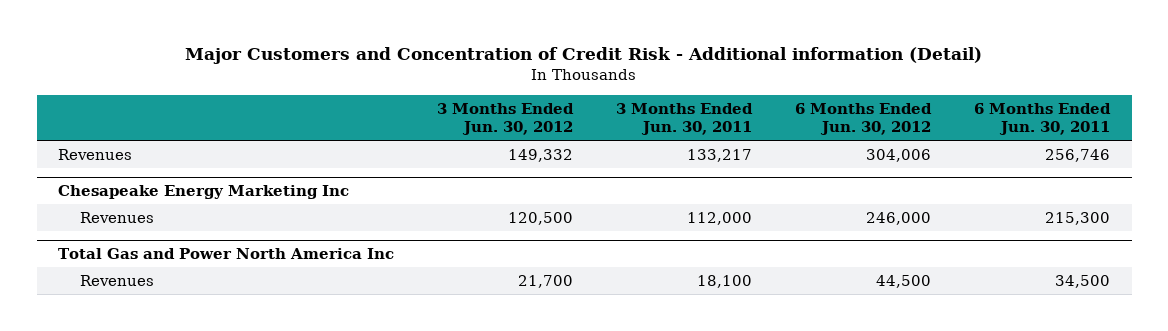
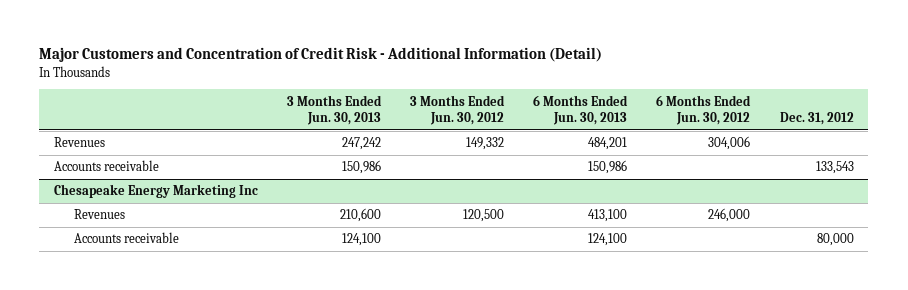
- Major Customers and Concentration of Credit Risk - Additional information (Detail)
+ Major Customers and Concentration of Credit Risk - Additional Information (Detail)
- | 3 Months Ended Jun. 30, 2012 | 3 Months Ended Jun. 30, 2011 | 6 Months Ended Jun. 30, 2012 | 6 Months Ended Jun. 30, 2011
+ | 3 Months Ended Jun. 30, 2013 | 3 Months Ended Jun. 30, 2012 | 6 Months Ended Jun. 30, 2013 | 6 Months Ended Jun. 30, 2012 | Dec. 31, 2012
+ Accounts receivable | 150,986 | | 150,986 | | 133,543
- Total Gas and Power North America Inc
- Revenues | 21,700 | 18,100 | 44,500 | 34,500
@ Chesapeake Energy Marketing Inc
+ Accounts receivable | 124,100 | | 124,100 | | 80,000

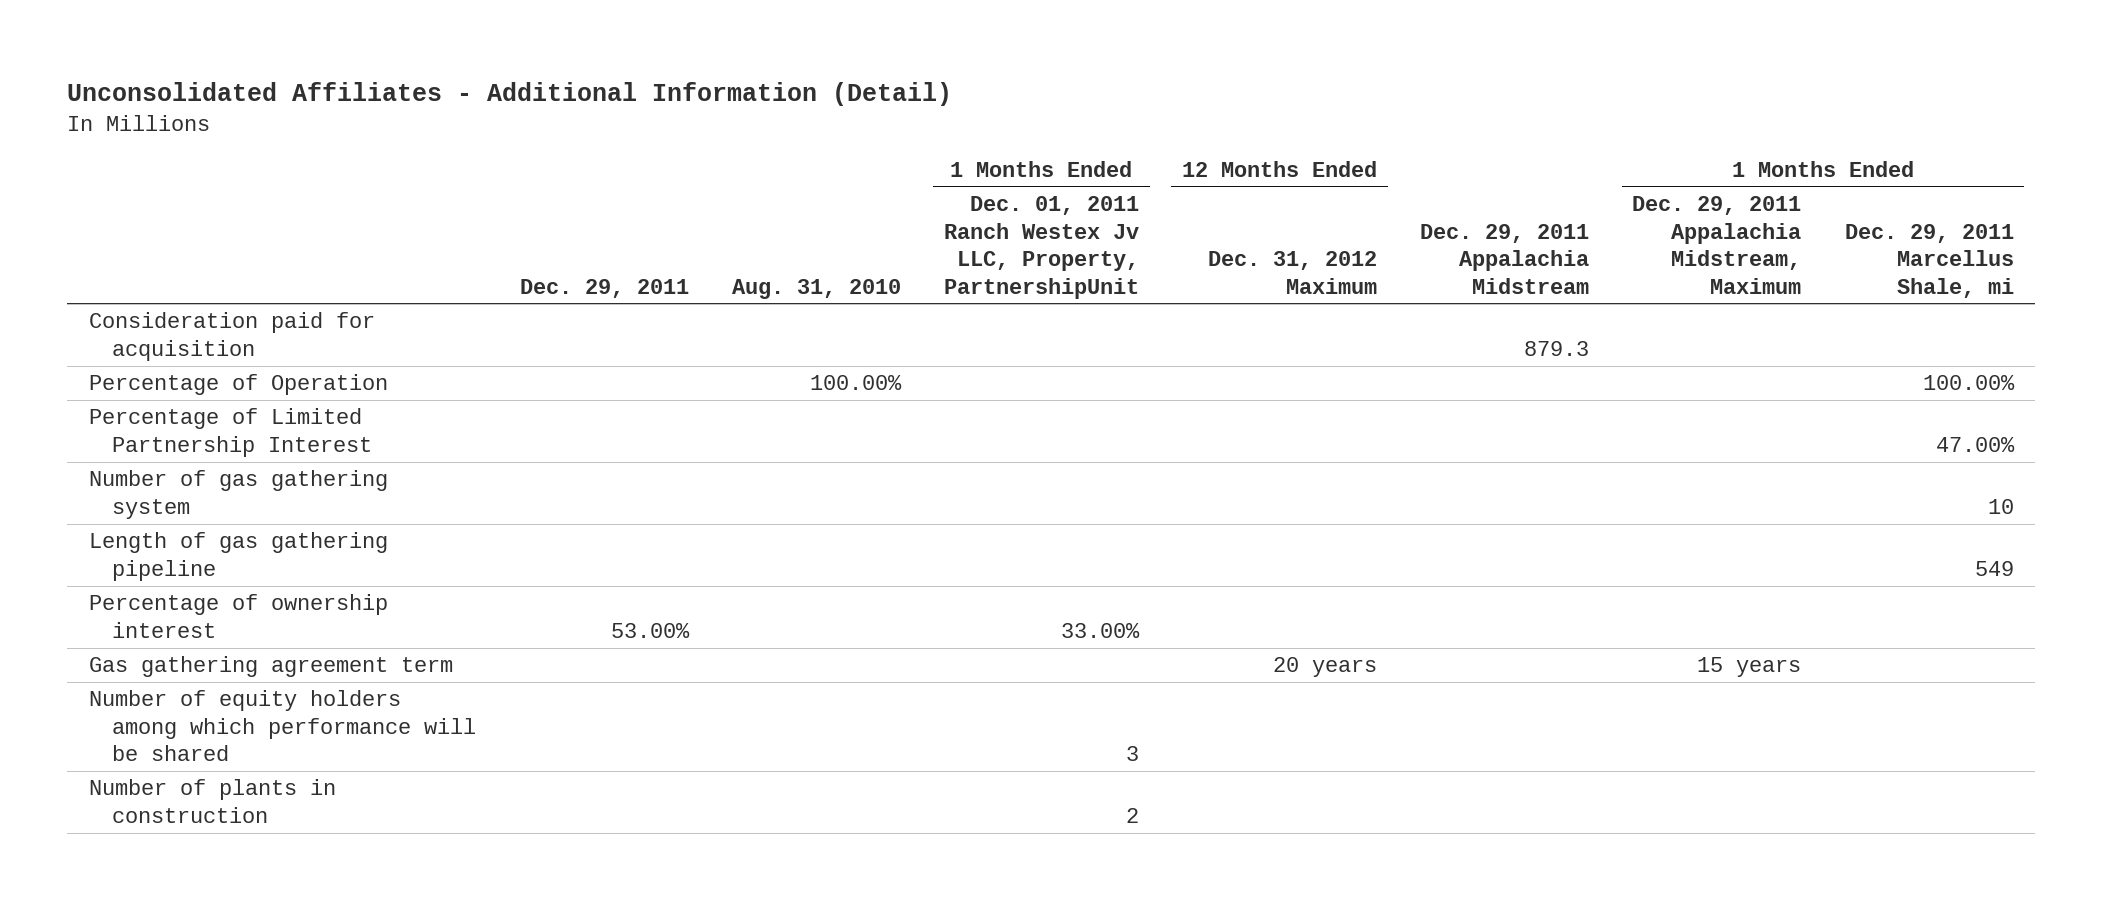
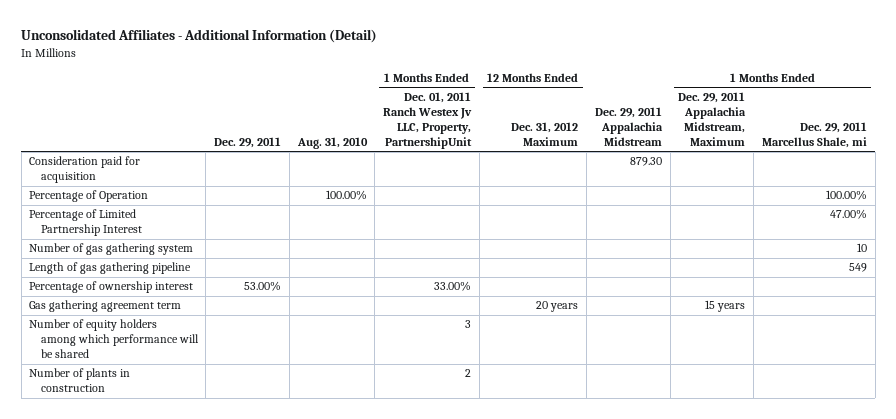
- Consideration paid for acquisition | | | | | 879.3 | |
+ Consideration paid for acquisition | | | | | 879.30 | |

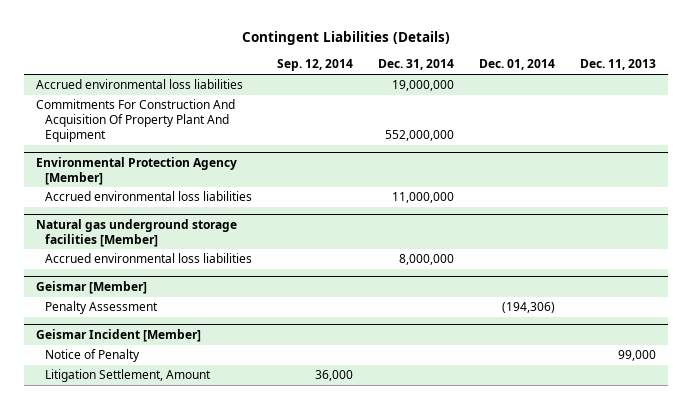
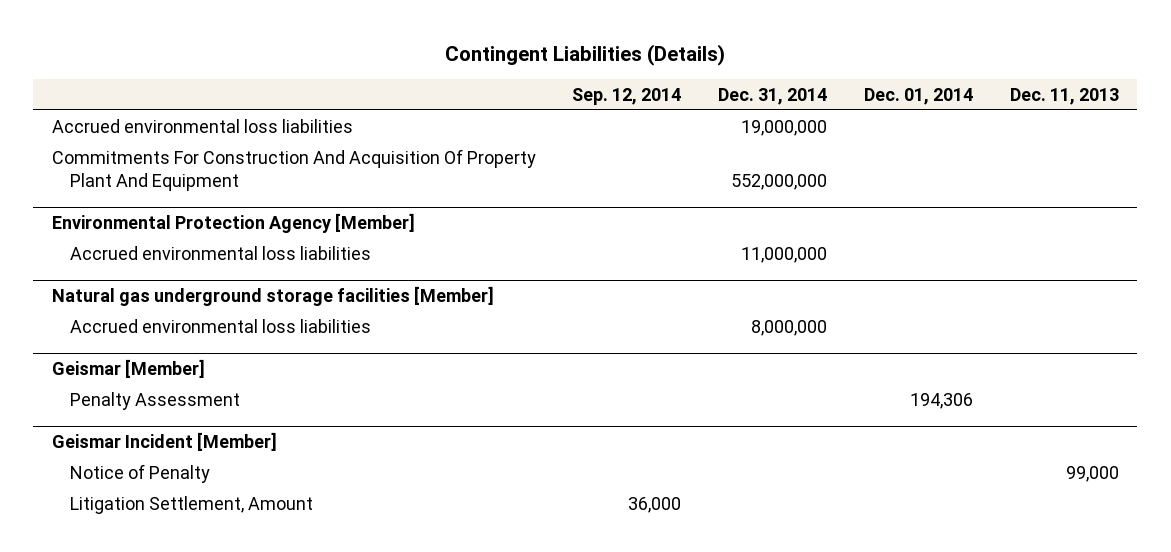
@ Geismar [Member]
- Penalty Assessment | | | (194,306) |
+ Penalty Assessment | | | 194,306 |

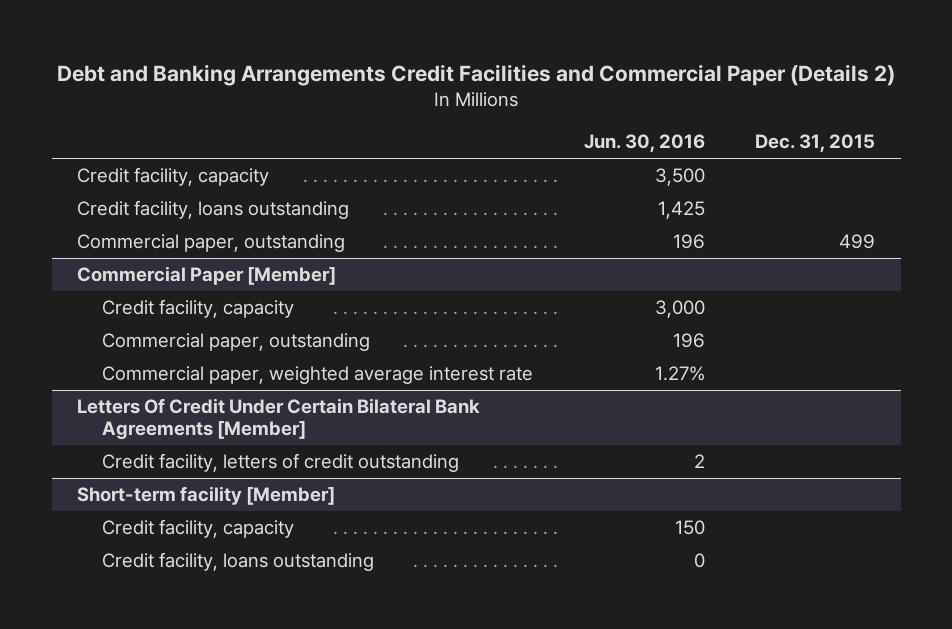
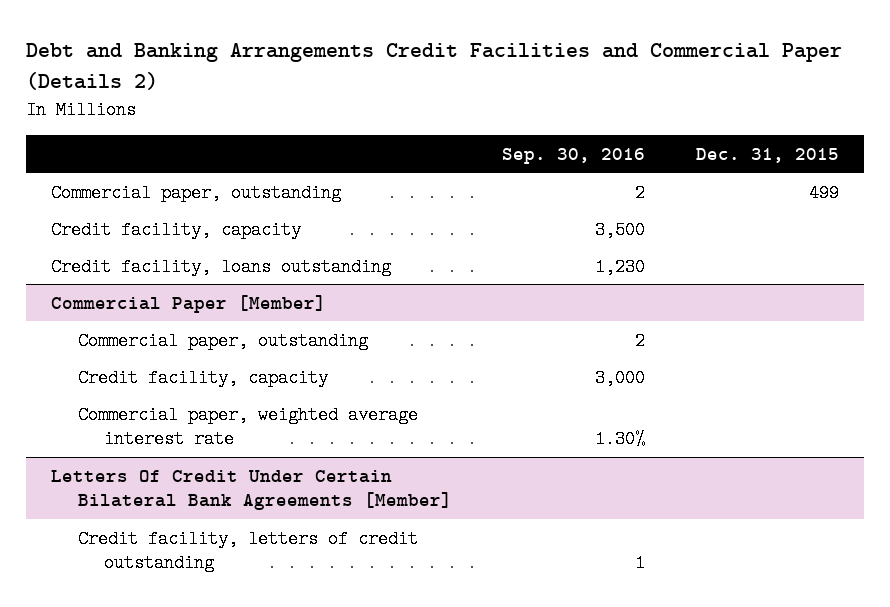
- | Jun. 30, 2016 | Dec. 31, 2015
+ | Sep. 30, 2016 | Dec. 31, 2015
moved up: Commercial paper, outstanding | 2 | 499
@ Commercial Paper [Member]
moved down: Credit facility, capacity | 3,000 |
- Short-term facility [Member]
- Credit facility, capacity | 150 |
- Credit facility, loans outstanding | 0 |

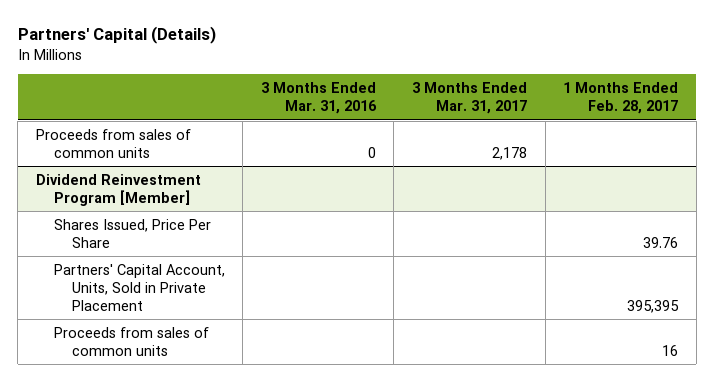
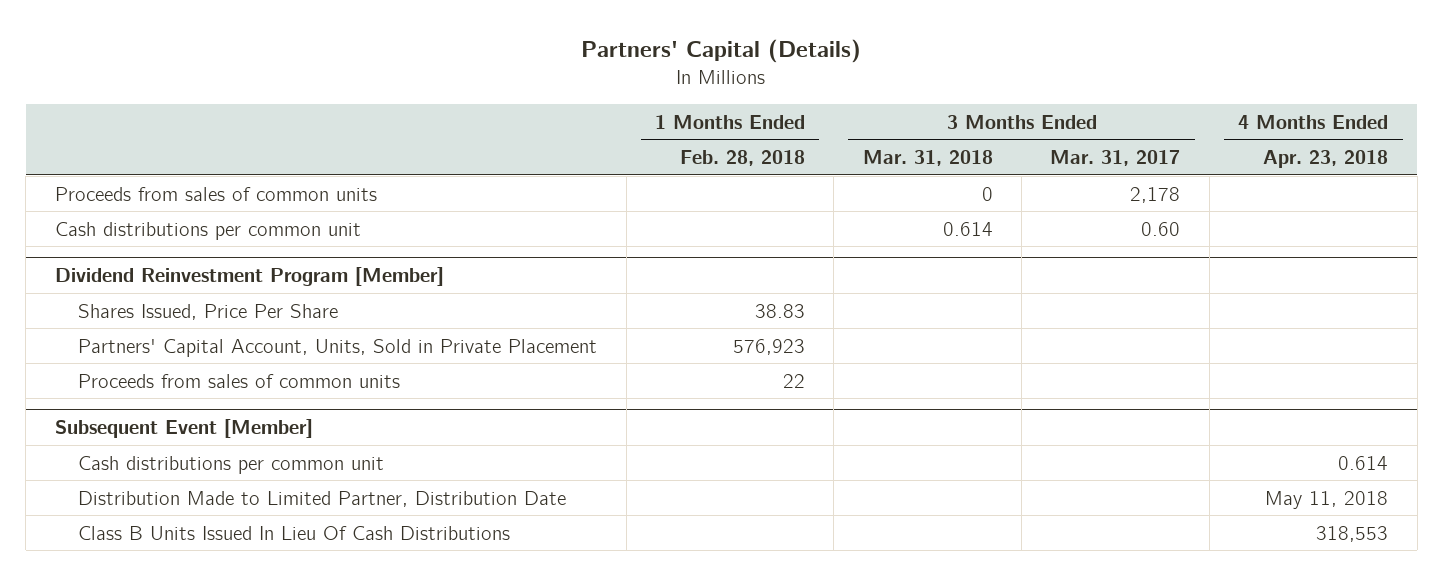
- | 3 Months Ended Mar. 31, 2016 | 3 Months Ended Mar. 31, 2017 | 1 Months Ended Feb. 28, 2017
+ | 1 Months Ended Feb. 28, 2018 | 3 Months Ended Mar. 31, 2018 | 3 Months Ended Mar. 31, 2017 | 4 Months Ended Apr. 23, 2018
+ Cash distributions per common unit | | 0.614 | 0.60 |
+ Subsequent Event [Member]
+ Cash distributions per common unit | | | | 0.614
+ Distribution Made to Limited Partner, Distribution Date | | | | May 11, 2018
+ Class B Units Issued In Lieu Of Cash Distributions | | | | 318,553

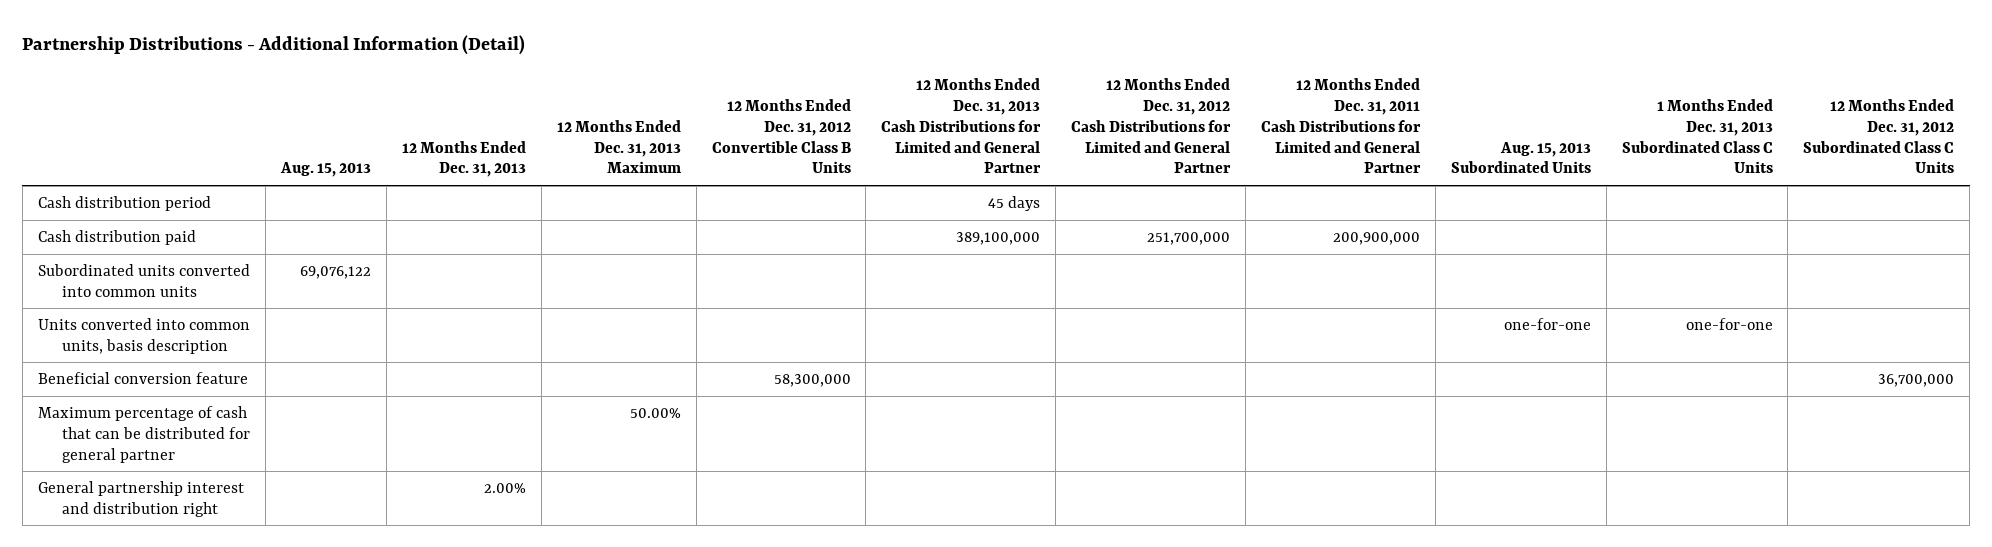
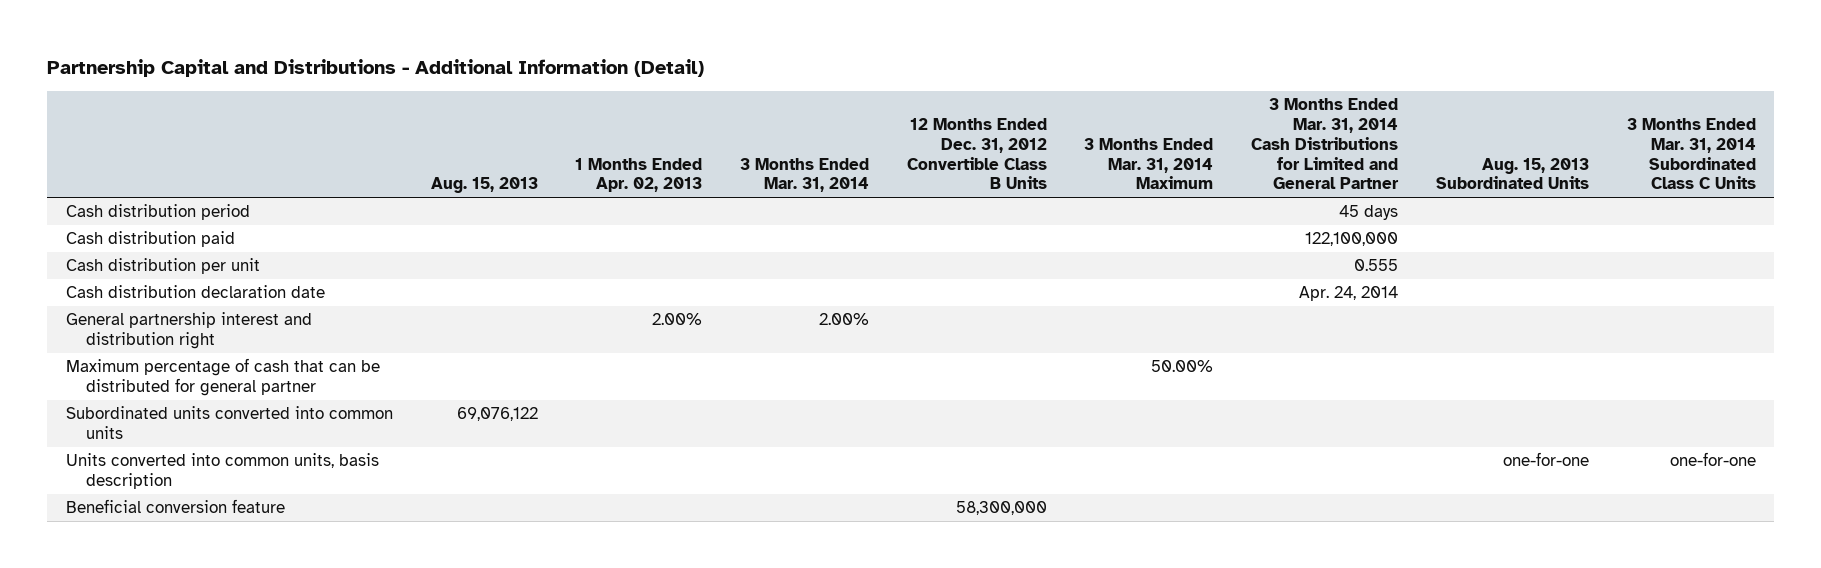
- Partnership Distributions - Additional Information (Detail)
+ Partnership Capital and Distributions - Additional Information (Detail)
- | Aug. 15, 2013 | 12 Months Ended Dec. 31, 2013 | 12 Months Ended Dec. 31, 2013 Maximum | 12 Months Ended Dec. 31, 2012 Convertible Class B Units | 12 Months Ended Dec. 31, 2013 Cash Distributions for Limited and General Partner | 12 Months Ended Dec. 31, 2012 Cash Distributions for Limited and General Partner | 12 Months Ended Dec. 31, 2011 Cash Distributions for Limited and General Partner | Aug. 15, 2013 Subordinated Units | 1 Months Ended Dec. 31, 2013 Subordinated Class C Units | 12 Months Ended Dec. 31, 2012 Subordinated Class C Units
+ | Aug. 15, 2013 | 1 Months Ended Apr. 02, 2013 | 3 Months Ended Mar. 31, 2014 | 12 Months Ended Dec. 31, 2012 Convertible Class B Units | 3 Months Ended Mar. 31, 2014 Maximum | 3 Months Ended Mar. 31, 2014 Cash Distributions for Limited and General Partner | Aug. 15, 2013 Subordinated Units | 3 Months Ended Mar. 31, 2014 Subordinated Class C Units
+ Cash distribution per unit | | | | | | 0.555 | |
+ Cash distribution declaration date | | | | | | Apr. 24, 2014 | |
moved up: General partnership interest and distribution right | | 2.00% | 2.00% | | | | |
moved up: Maximum percentage of cash that can be distributed for general partner | | | | | 50.00% | | |

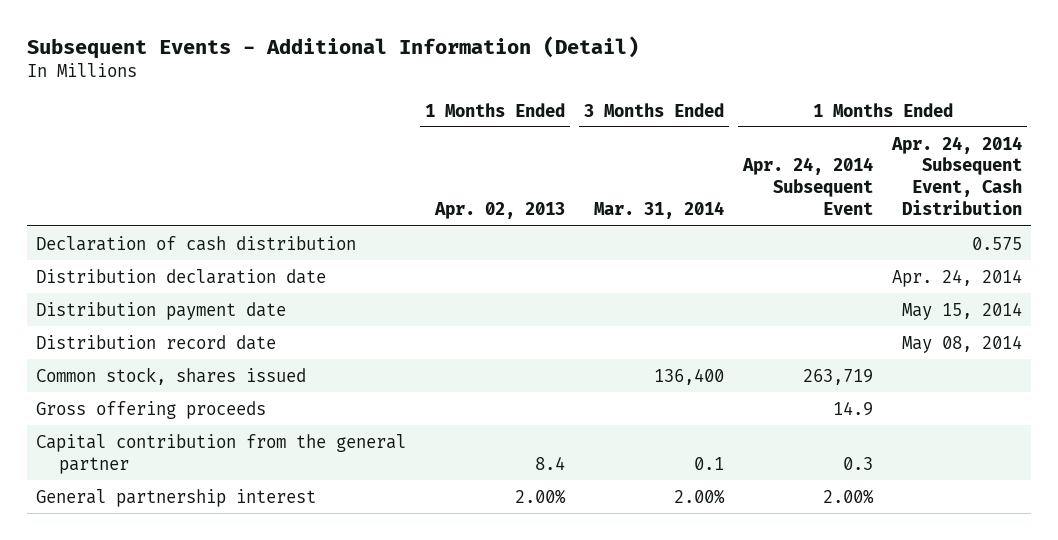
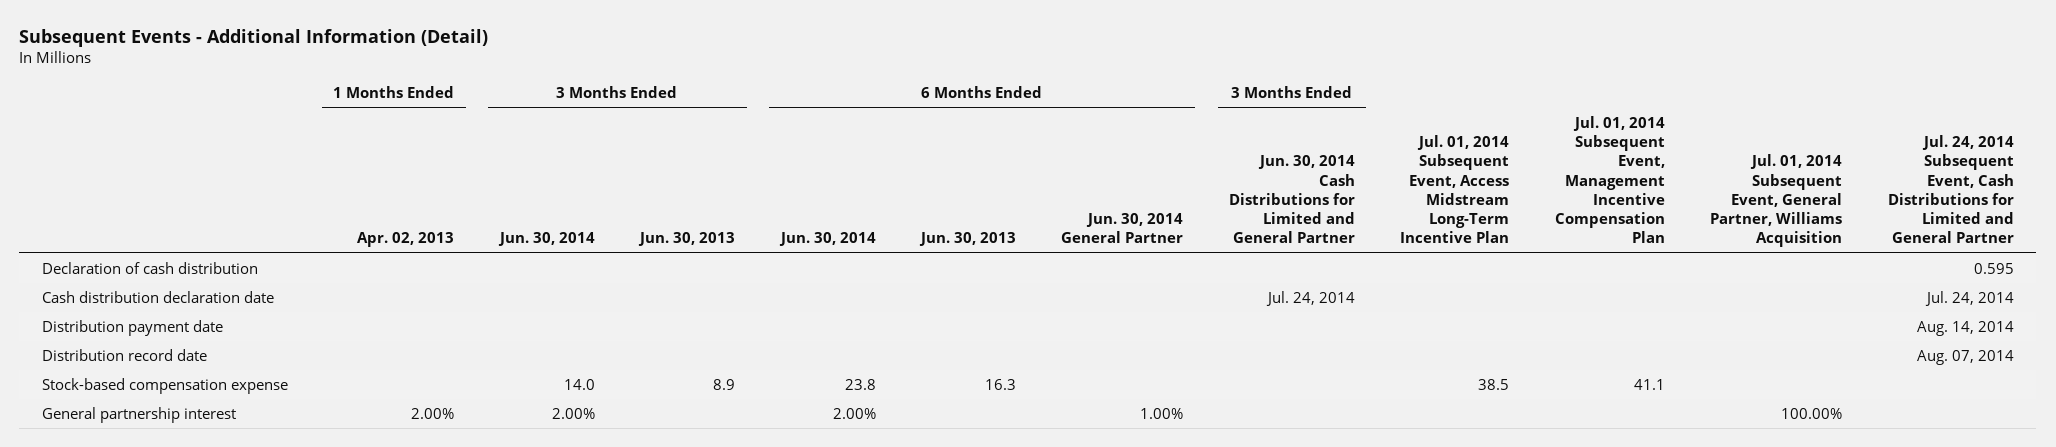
- | 1 Months Ended Apr. 02, 2013 | 3 Months Ended Mar. 31, 2014 | 1 Months Ended Apr. 24, 2014 Subsequent Event | 1 Months Ended Apr. 24, 2014 Subsequent Event, Cash Distribution
+ | 1 Months Ended Apr. 02, 2013 | 3 Months Ended Jun. 30, 2014 | 3 Months Ended Jun. 30, 2013 | 6 Months Ended Jun. 30, 2014 | 6 Months Ended Jun. 30, 2013 | 6 Months Ended Jun. 30, 2014 General Partner | 3 Months Ended Jun. 30, 2014 Cash Distributions for Limited and General Partner | Jul. 01, 2014 Subsequent Event, Access Midstream Long-Term Incentive Plan | Jul. 01, 2014 Subsequent Event, Management Incentive Compensation Plan | Jul. 01, 2014 Subsequent Event, General Partner, Williams Acquisition | Jul. 24, 2014 Subsequent Event, Cash Distributions for Limited and General Partner
- Distribution declaration date | | | | Apr. 24, 2014
+ Cash distribution declaration date | | | | | | | Jul. 24, 2014 | | | | Jul. 24, 2014
- Common stock, shares issued | | 136,400 | 263,719 |
- Gross offering proceeds | | | 14.9 |
- Capital contribution from the general partner | 8.4 | 0.1 | 0.3 |
+ Stock-based compensation expense | | 14.0 | 8.9 | 23.8 | 16.3 | | | 38.5 | 41.1 | |

